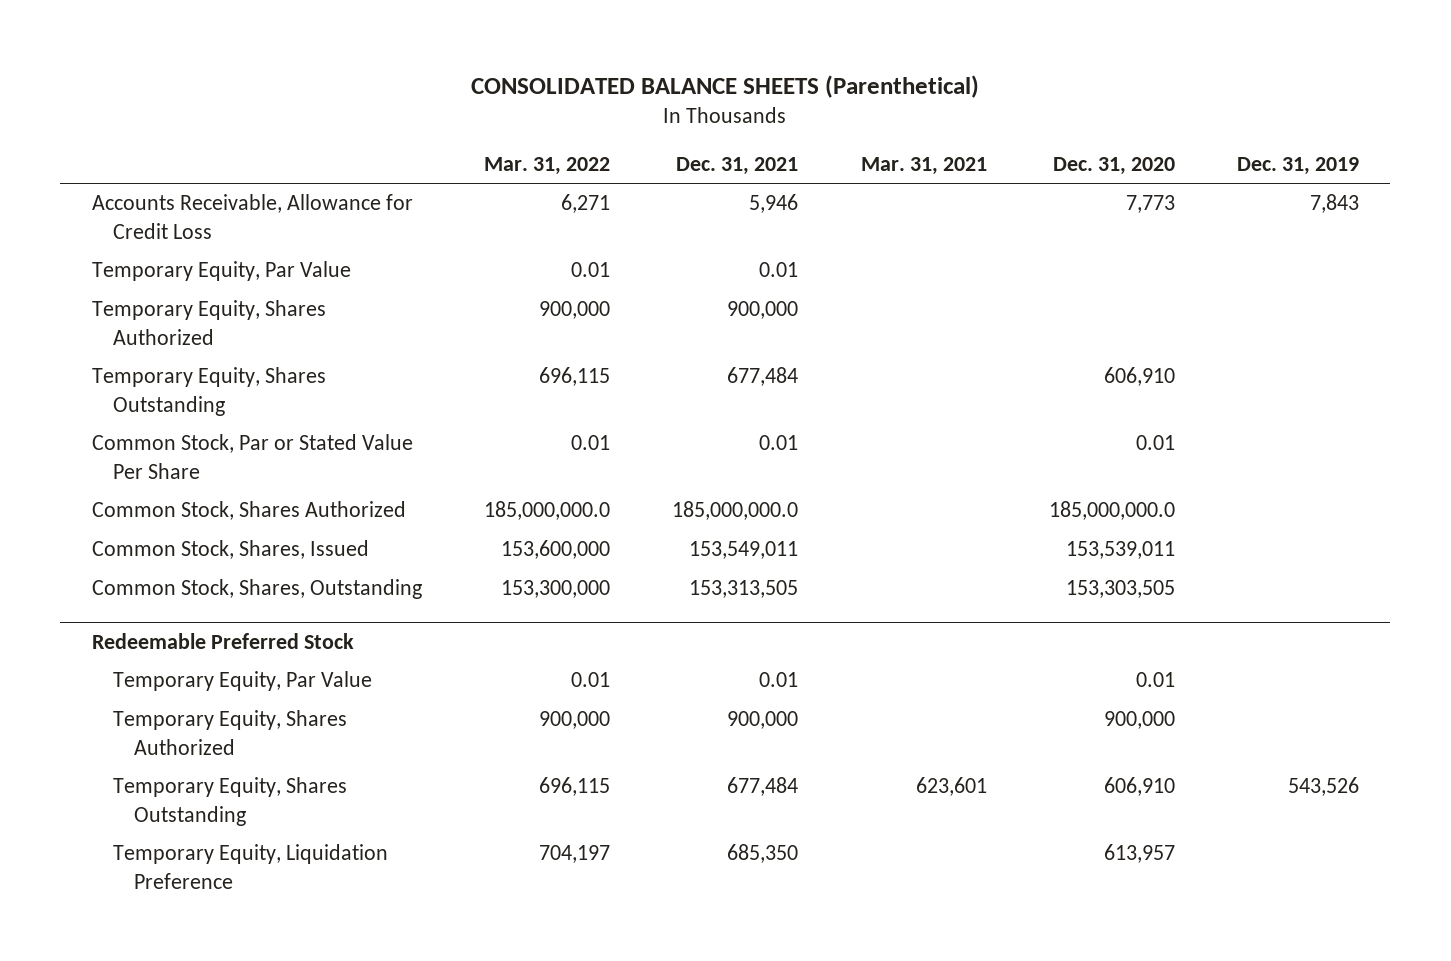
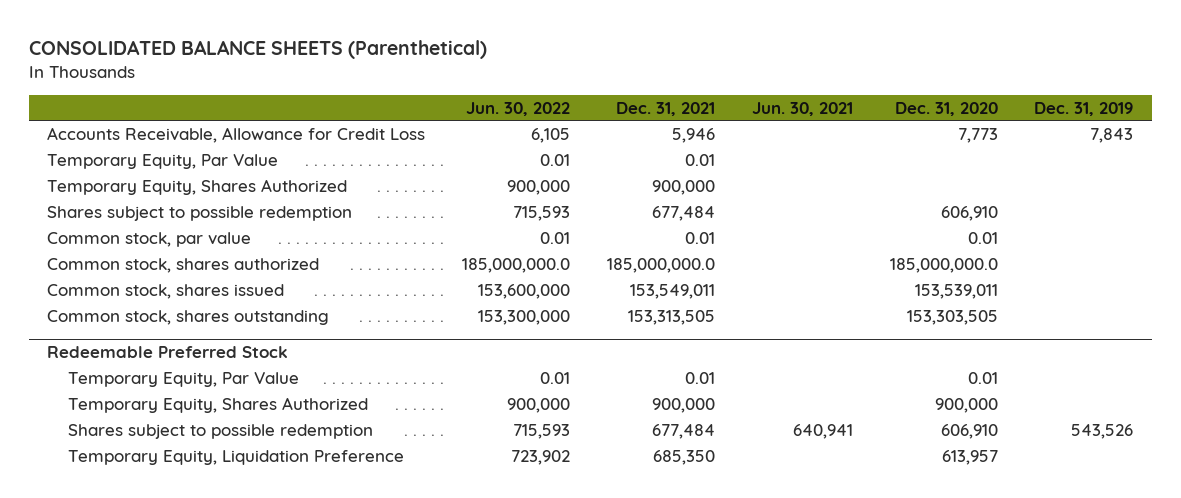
- | Mar. 31, 2022 | Dec. 31, 2021 | Mar. 31, 2021 | Dec. 31, 2020 | Dec. 31, 2019
+ | Jun. 30, 2022 | Dec. 31, 2021 | Jun. 30, 2021 | Dec. 31, 2020 | Dec. 31, 2019
- Temporary Equity, Shares Outstanding | 696,115 | 677,484 | | 606,910 |
- Common Stock, Par or Stated Value Per Share | 0.01 | 0.01 | | 0.01 |
- Common Stock, Shares Authorized | 185,000,000.0 | 185,000,000.0 | | 185,000,000.0 |
- Common Stock, Shares, Issued | 153,600,000 | 153,549,011 | | 153,539,011 |
- Common Stock, Shares, Outstanding | 153,300,000 | 153,313,505 | | 153,303,505 |
+ Shares subject to possible redemption | 715,593 | 677,484 | | 606,910 |
+ Common stock, par value | 0.01 | 0.01 | | 0.01 |
+ Common stock, shares authorized | 185,000,000.0 | 185,000,000.0 | | 185,000,000.0 |
+ Common stock, shares issued | 153,600,000 | 153,549,011 | | 153,539,011 |
+ Common stock, shares outstanding | 153,300,000 | 153,313,505 | | 153,303,505 |
@ Redeemable Preferred Stock
- Temporary Equity, Shares Outstanding | 696,115 | 677,484 | 623,601 | 606,910 | 543,526
+ Shares subject to possible redemption | 715,593 | 677,484 | 640,941 | 606,910 | 543,526

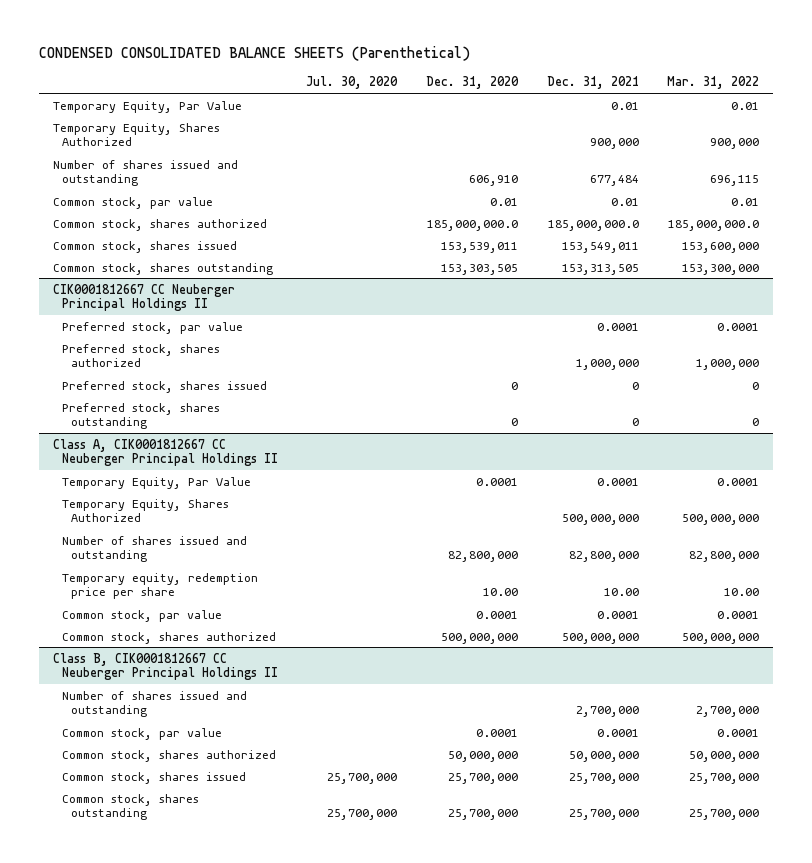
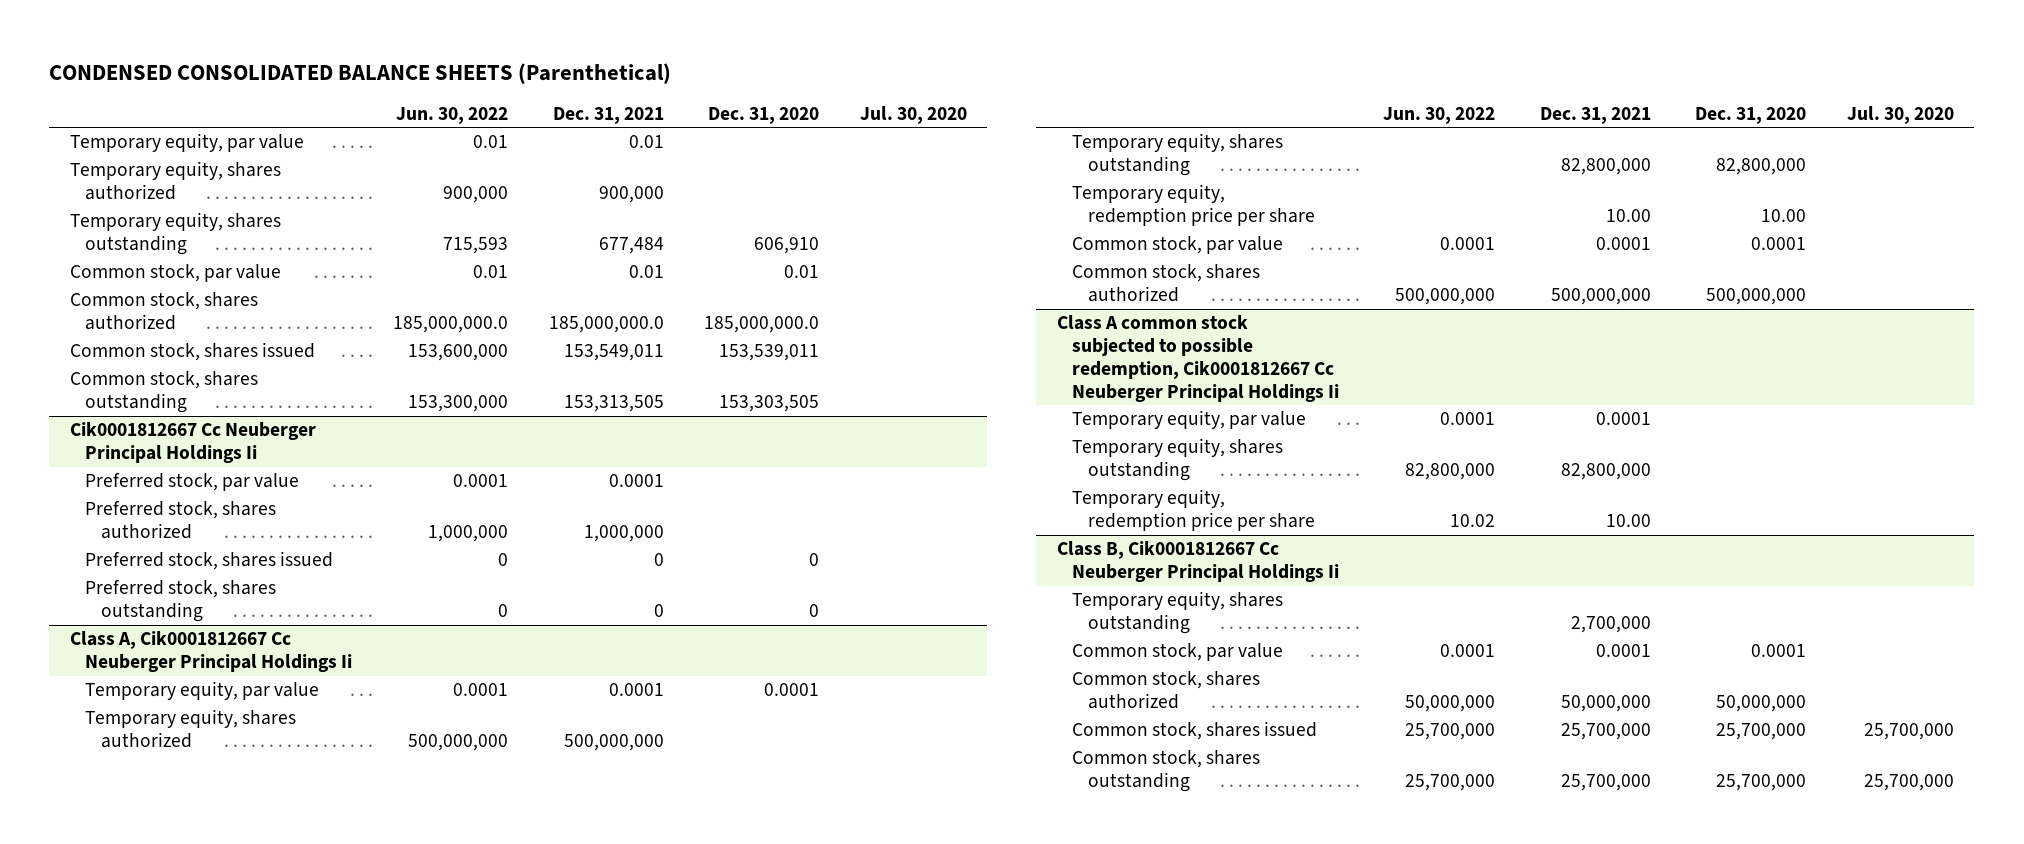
- | Jul. 30, 2020 | Dec. 31, 2020 | Dec. 31, 2021 | Mar. 31, 2022
+ | Jun. 30, 2022 | Dec. 31, 2021 | Dec. 31, 2020 | Jul. 30, 2020
- Temporary Equity, Par Value | | | 0.01 | 0.01
- Temporary Equity, Shares Authorized | | | 900,000 | 900,000
- Number of shares issued and outstanding | | 606,910 | 677,484 | 696,115
+ Temporary equity, par value | 0.01 | 0.01 | |
+ Temporary equity, shares authorized | 900,000 | 900,000 | |
+ Temporary equity, shares outstanding | 715,593 | 677,484 | 606,910 |
- CIK0001812667 CC Neuberger Principal Holdings II
+ Cik0001812667 Cc Neuberger Principal Holdings Ii
- Class A, CIK0001812667 CC Neuberger Principal Holdings II
- Temporary Equity, Par Value | | 0.0001 | 0.0001 | 0.0001
- Temporary Equity, Shares Authorized | | | 500,000,000 | 500,000,000
- Number of shares issued and outstanding | | 82,800,000 | 82,800,000 | 82,800,000
+ Class A, Cik0001812667 Cc Neuberger Principal Holdings Ii
+ Temporary equity, par value | 0.0001 | 0.0001 | 0.0001 |
+ Temporary equity, shares authorized | 500,000,000 | 500,000,000 | |
+ Temporary equity, shares outstanding | | 82,800,000 | 82,800,000 |
- Class B, CIK0001812667 CC Neuberger Principal Holdings II
- Number of shares issued and outstanding | | | 2,700,000 | 2,700,000
+ Class A common stock subjected to possible redemption, Cik0001812667 Cc Neuberger Principal Holdings Ii
+ Temporary equity, par value | 0.0001 | 0.0001 | |
+ Temporary equity, shares outstanding | 82,800,000 | 82,800,000 | |
+ Temporary equity, redemption price per share | 10.02 | 10.00 | |
+ Class B, Cik0001812667 Cc Neuberger Principal Holdings Ii
+ Temporary equity, shares outstanding | | 2,700,000 | |

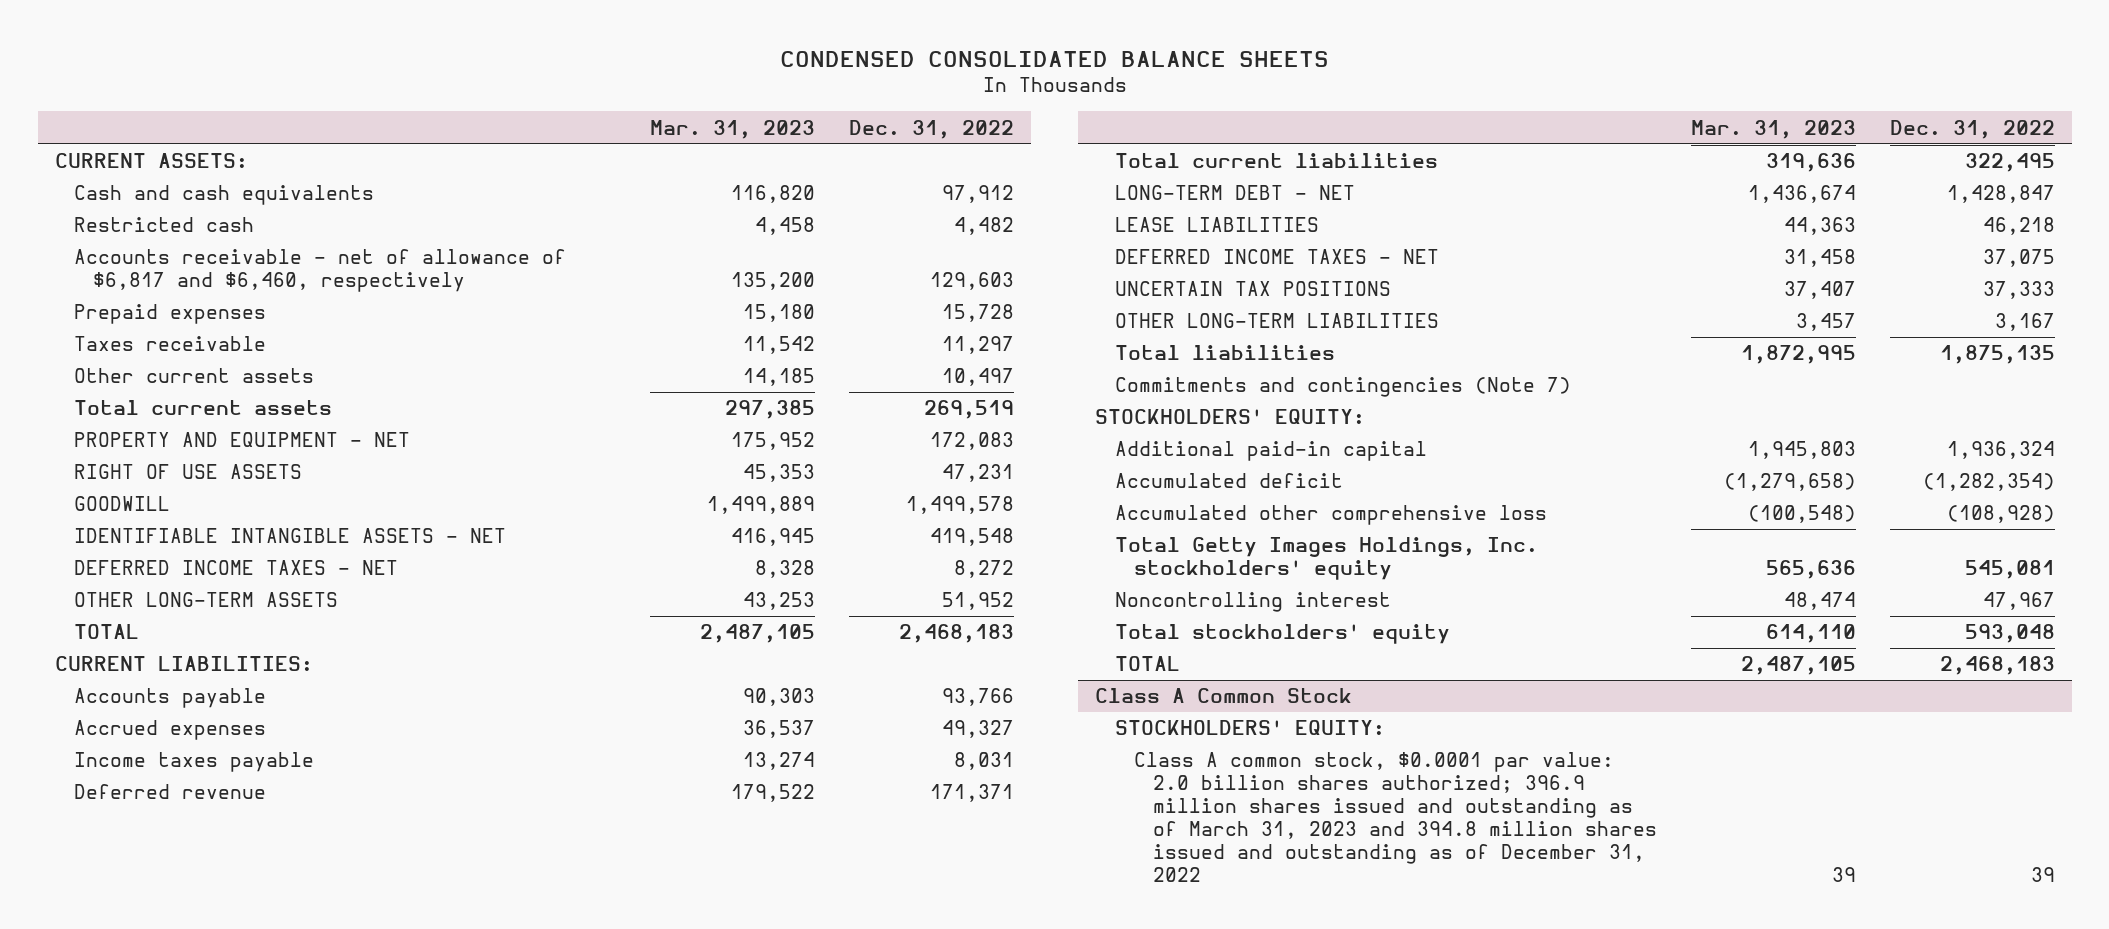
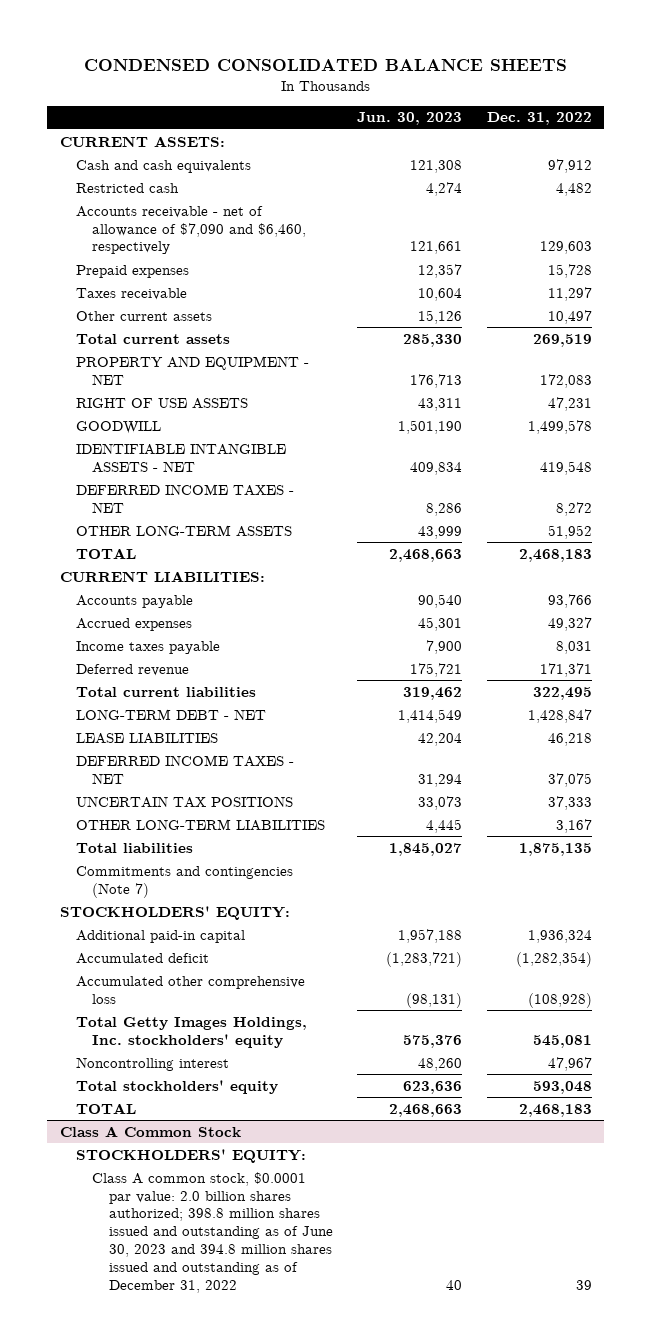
- | Mar. 31, 2023 | Dec. 31, 2022
+ | Jun. 30, 2023 | Dec. 31, 2022
- Accounts receivable - net of allowance of $6,817 and $6,460, respectively | 135,200 | 129,603
+ Accounts receivable - net of allowance of $7,090 and $6,460, respectively | 121,661 | 129,603
@ Class A Common Stock
- Class A common stock, $0.0001 par value: 2.0 billion shares authorized; 396.9 million shares issued and outstanding as of March 31, 2023 and 394.8 million shares issued and outstanding as of December 31, 2022 | 39 | 39
+ Class A common stock, $0.0001 par value: 2.0 billion shares authorized; 398.8 million shares issued and outstanding as of June 30, 2023 and 394.8 million shares issued and outstanding as of December 31, 2022 | 40 | 39

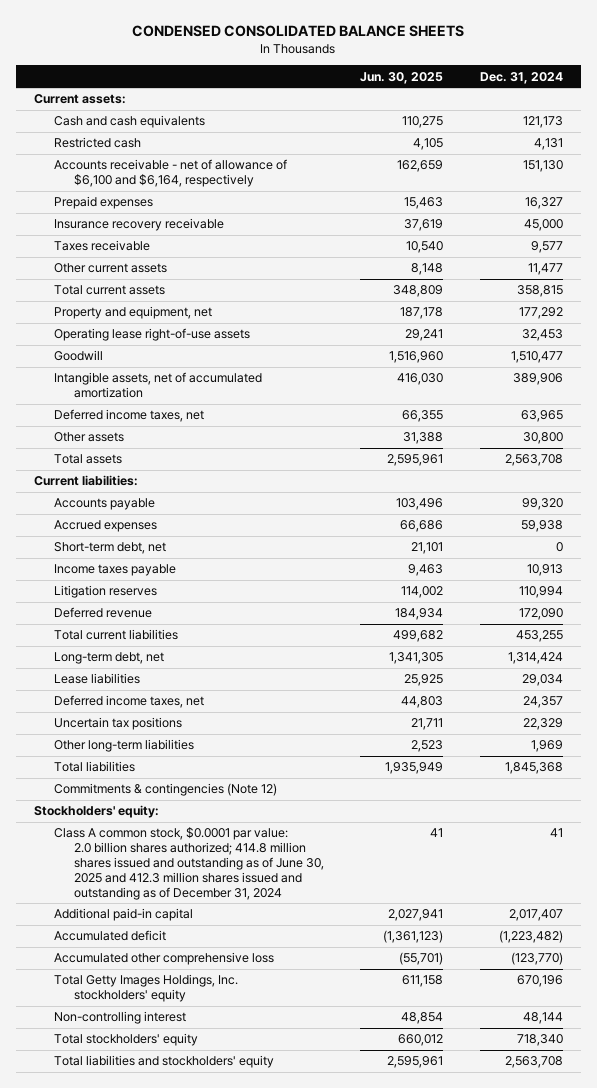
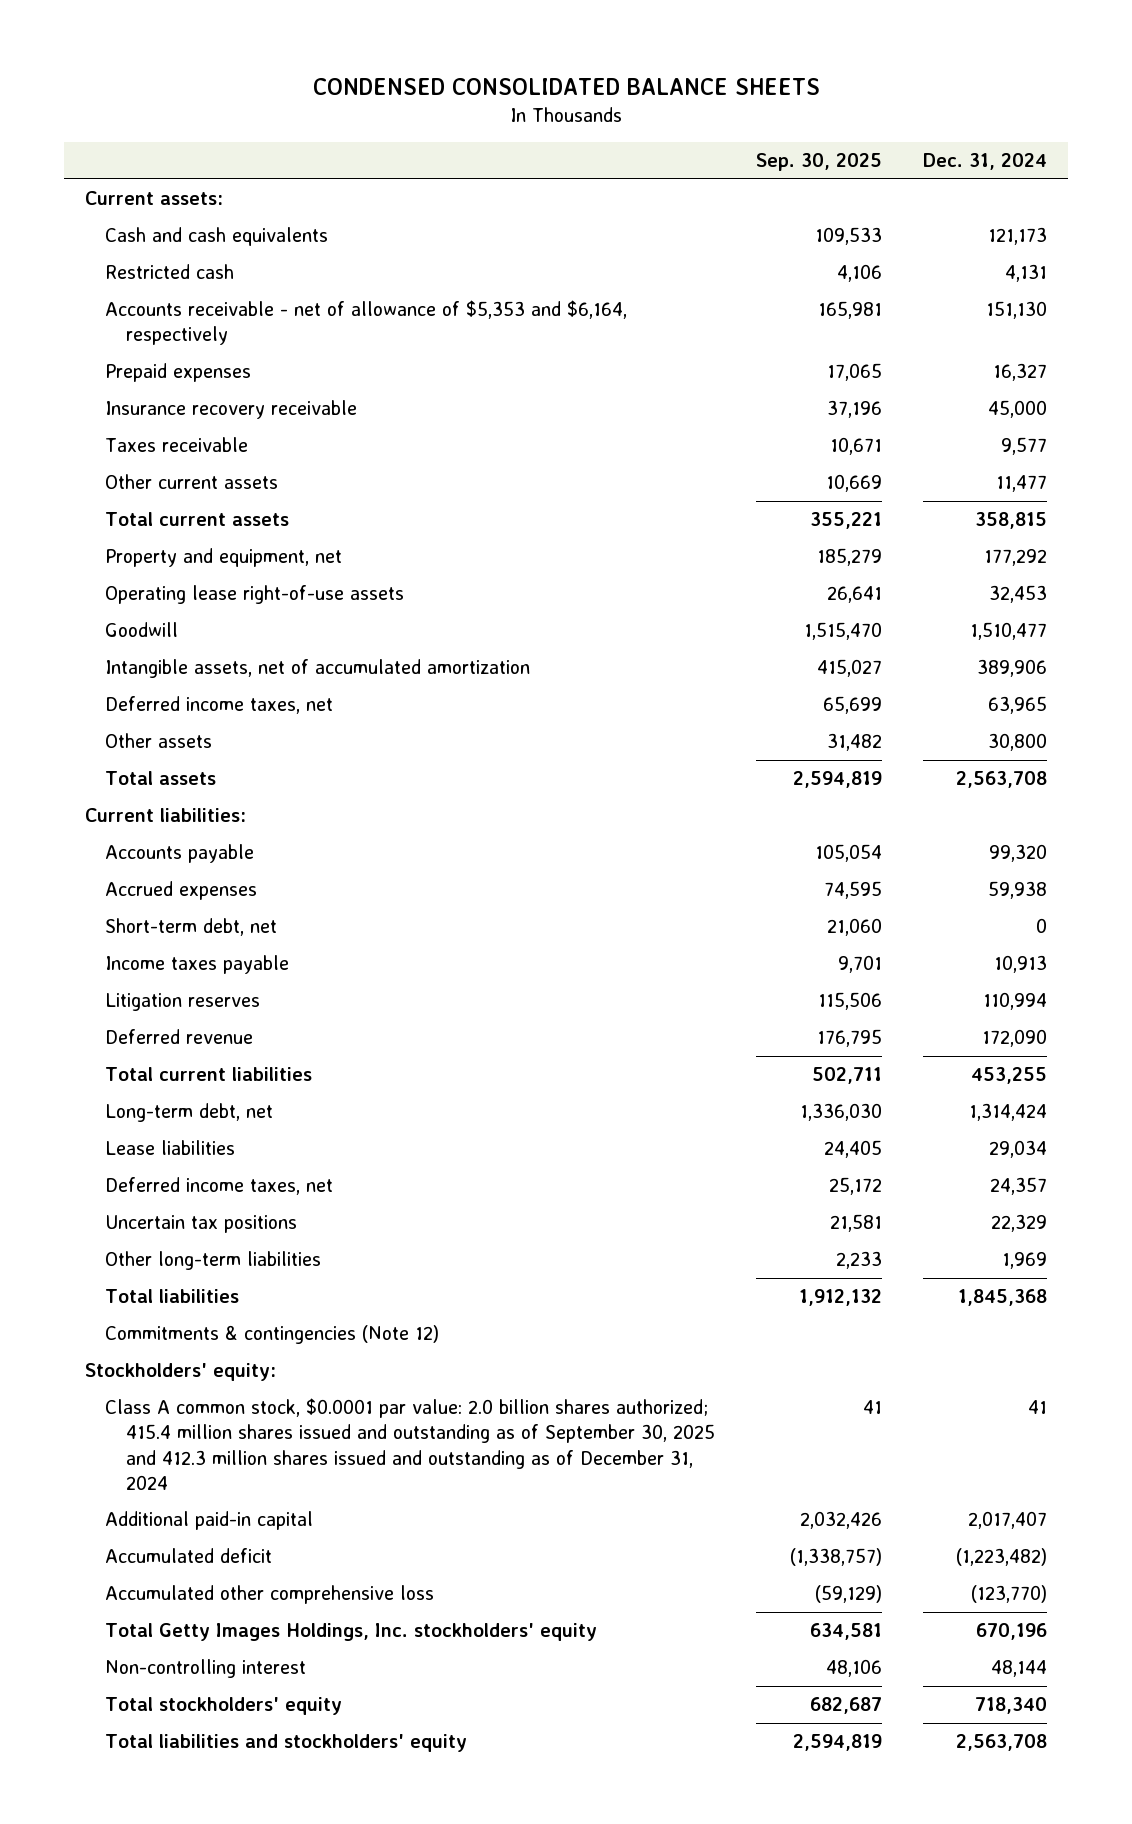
- | Jun. 30, 2025 | Dec. 31, 2024
+ | Sep. 30, 2025 | Dec. 31, 2024
- Accounts receivable - net of allowance of $6,100 and $6,164, respectively | 162,659 | 151,130
+ Accounts receivable - net of allowance of $5,353 and $6,164, respectively | 165,981 | 151,130
- Class A common stock, $0.0001 par value: 2.0 billion shares authorized; 414.8 million shares issued and outstanding as of June 30, 2025 and 412.3 million shares issued and outstanding as of December 31, 2024 | 41 | 41
+ Class A common stock, $0.0001 par value: 2.0 billion shares authorized; 415.4 million shares issued and outstanding as of September 30, 2025 and 412.3 million shares issued and outstanding as of December 31, 2024 | 41 | 41

